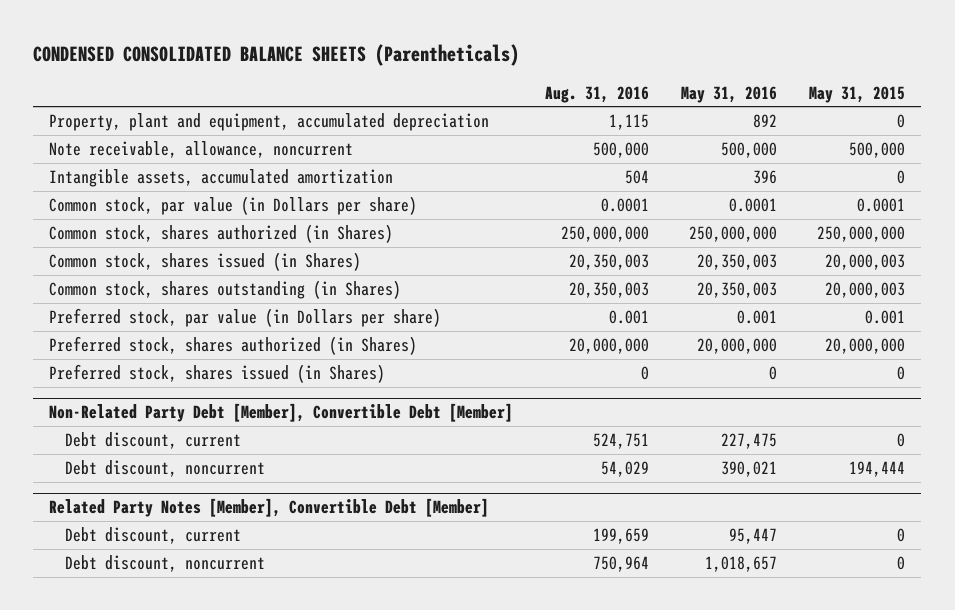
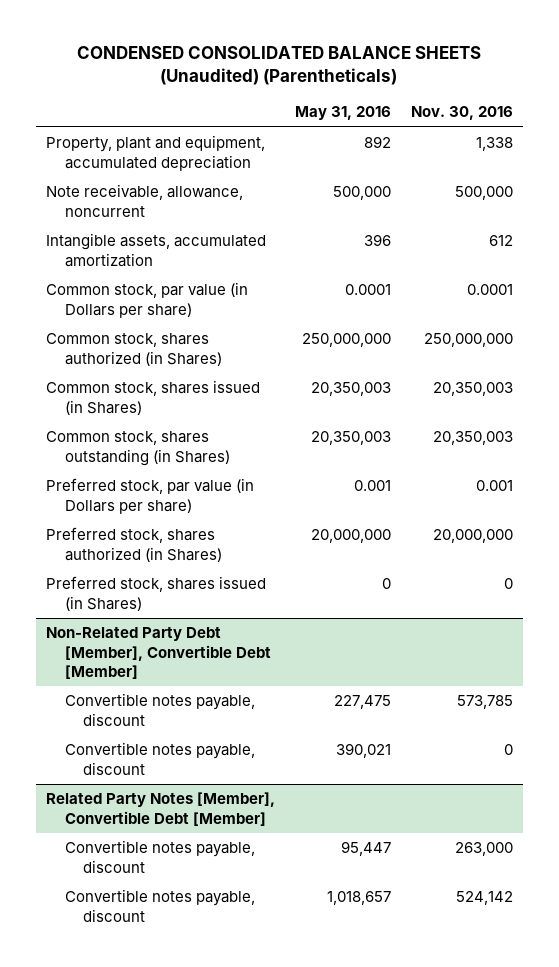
- CONDENSED CONSOLIDATED BALANCE SHEETS (Parentheticals)
+ CONDENSED CONSOLIDATED BALANCE SHEETS (Unaudited) (Parentheticals)
- | Aug. 31, 2016 | May 31, 2016 | May 31, 2015
+ | May 31, 2016 | Nov. 30, 2016
@ Non-Related Party Debt [Member], Convertible Debt [Member]
- Debt discount, current | 524,751 | 227,475 | 0
- Debt discount, noncurrent | 54,029 | 390,021 | 194,444
+ Convertible notes payable, discount | 227,475 | 573,785
+ Convertible notes payable, discount | 390,021 | 0
@ Related Party Notes [Member], Convertible Debt [Member]
- Debt discount, current | 199,659 | 95,447 | 0
- Debt discount, noncurrent | 750,964 | 1,018,657 | 0
+ Convertible notes payable, discount | 95,447 | 263,000
+ Convertible notes payable, discount | 1,018,657 | 524,142

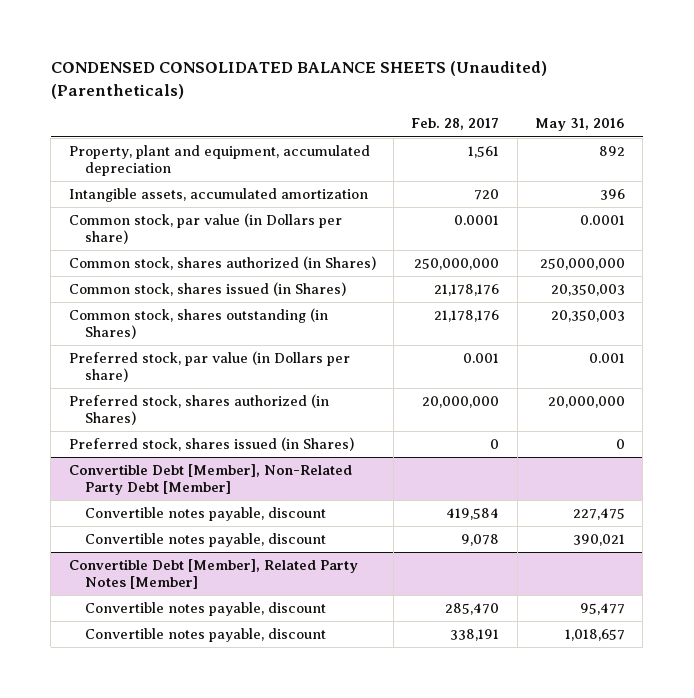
- | May 31, 2016 | Nov. 30, 2016
+ | Feb. 28, 2017 | May 31, 2016
- Note receivable, allowance, noncurrent | 500,000 | 500,000
- Non-Related Party Debt [Member], Convertible Debt [Member]
+ Convertible Debt [Member], Non-Related Party Debt [Member]
- Related Party Notes [Member], Convertible Debt [Member]
- Convertible notes payable, discount | 95,447 | 263,000
+ Convertible Debt [Member], Related Party Notes [Member]
+ Convertible notes payable, discount | 285,470 | 95,477

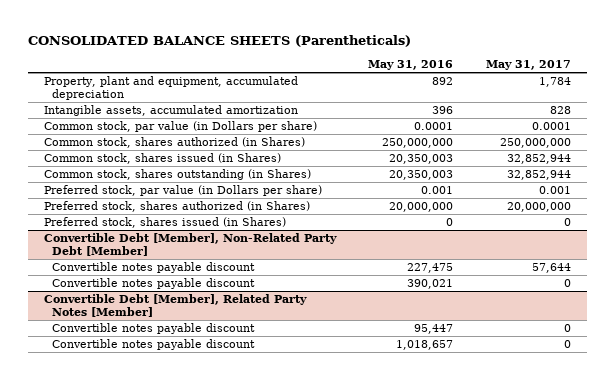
- CONDENSED CONSOLIDATED BALANCE SHEETS (Unaudited) (Parentheticals)
+ CONSOLIDATED BALANCE SHEETS (Parentheticals)
- | Feb. 28, 2017 | May 31, 2016
+ | May 31, 2016 | May 31, 2017
@ Convertible Debt [Member], Non-Related Party Debt [Member]
- Convertible notes payable, discount | 419,584 | 227,475
- Convertible notes payable, discount | 9,078 | 390,021
+ Convertible notes payable discount | 227,475 | 57,644
+ Convertible notes payable discount | 390,021 | 0
@ Convertible Debt [Member], Related Party Notes [Member]
- Convertible notes payable, discount | 285,470 | 95,477
- Convertible notes payable, discount | 338,191 | 1,018,657
+ Convertible notes payable discount | 95,447 | 0
+ Convertible notes payable discount | 1,018,657 | 0

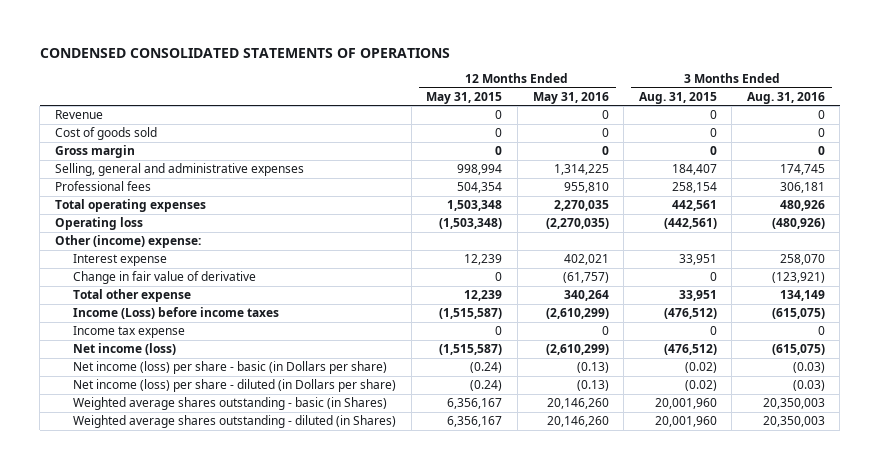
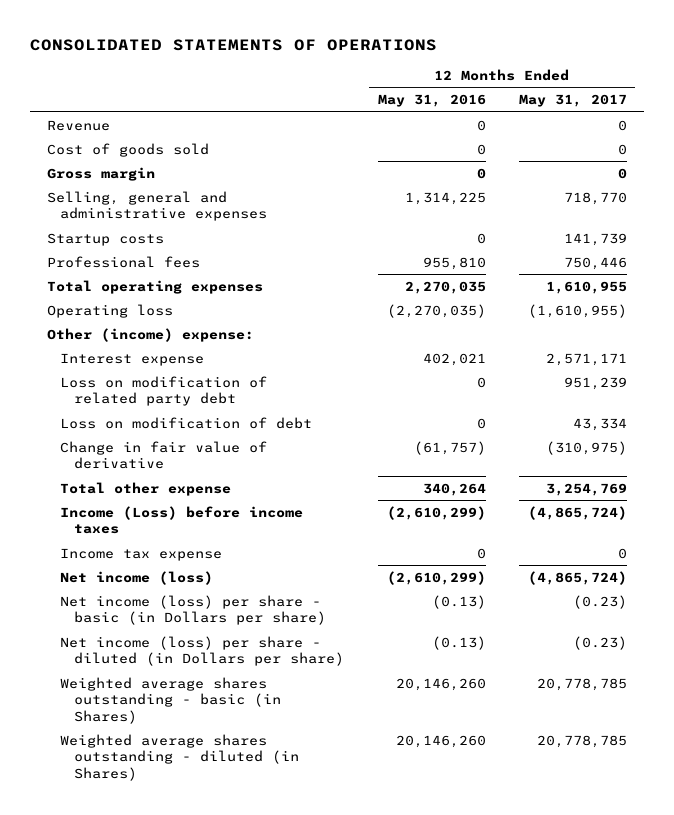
- CONDENSED CONSOLIDATED STATEMENTS OF OPERATIONS
+ CONSOLIDATED STATEMENTS OF OPERATIONS
- | 12 Months Ended May 31, 2015 | 12 Months Ended May 31, 2016 | 3 Months Ended Aug. 31, 2015 | 3 Months Ended Aug. 31, 2016
+ | 12 Months Ended May 31, 2016 | 12 Months Ended May 31, 2017
+ Startup costs | 0 | 141,739
+ Loss on modification of related party debt | 0 | 951,239
+ Loss on modification of debt | 0 | 43,334

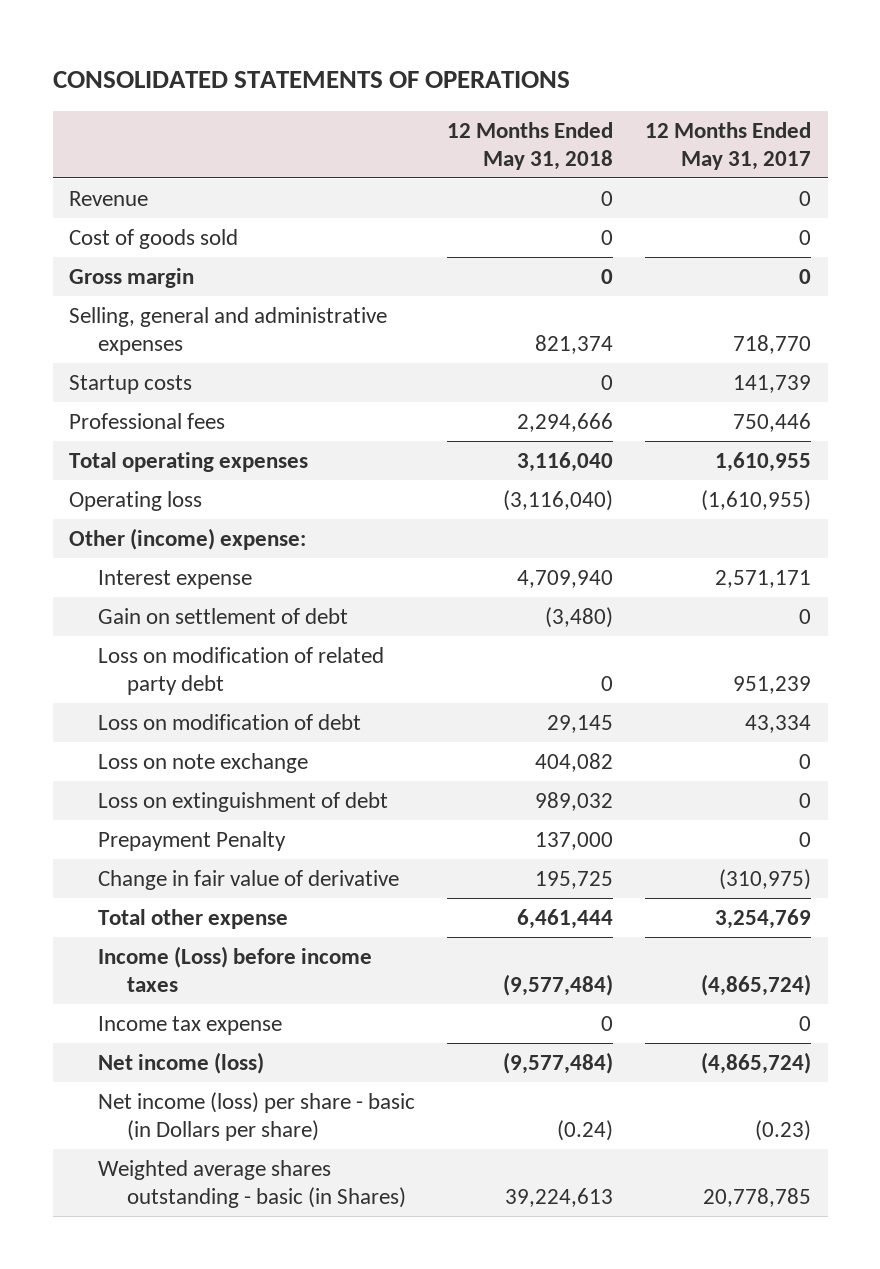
- | 12 Months Ended May 31, 2016 | 12 Months Ended May 31, 2017
+ | 12 Months Ended May 31, 2018 | 12 Months Ended May 31, 2017
+ Gain on settlement of debt | (3,480) | 0
+ Loss on note exchange | 404,082 | 0
+ Loss on extinguishment of debt | 989,032 | 0
+ Prepayment Penalty | 137,000 | 0
- Net income (loss) per share - diluted (in Dollars per share) | (0.13) | (0.23)
- Weighted average shares outstanding - diluted (in Shares) | 20,146,260 | 20,778,785

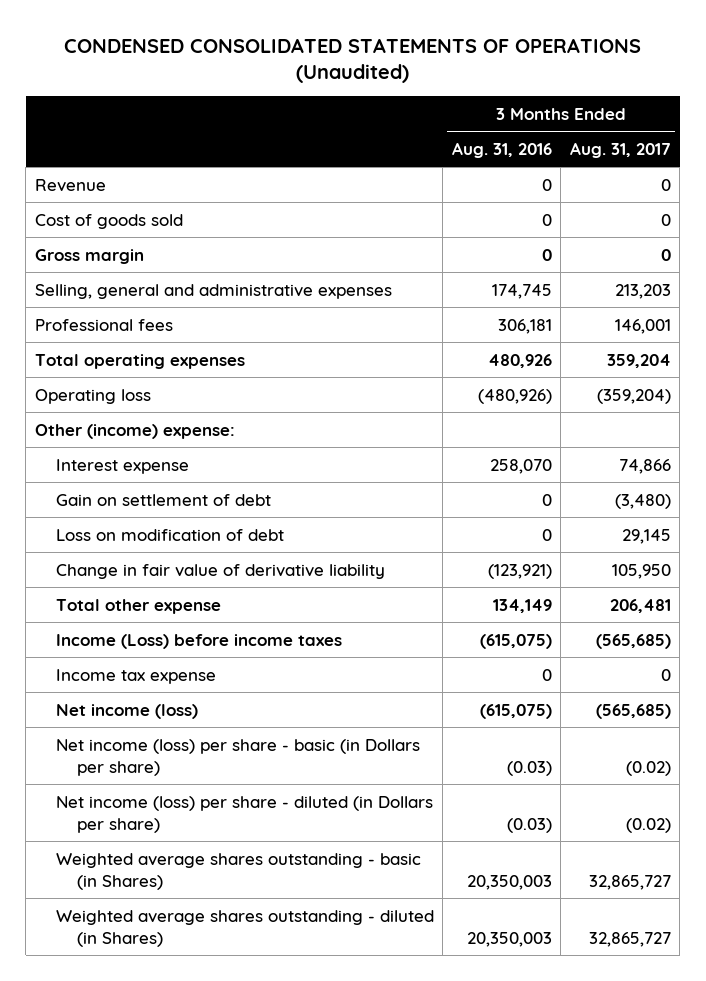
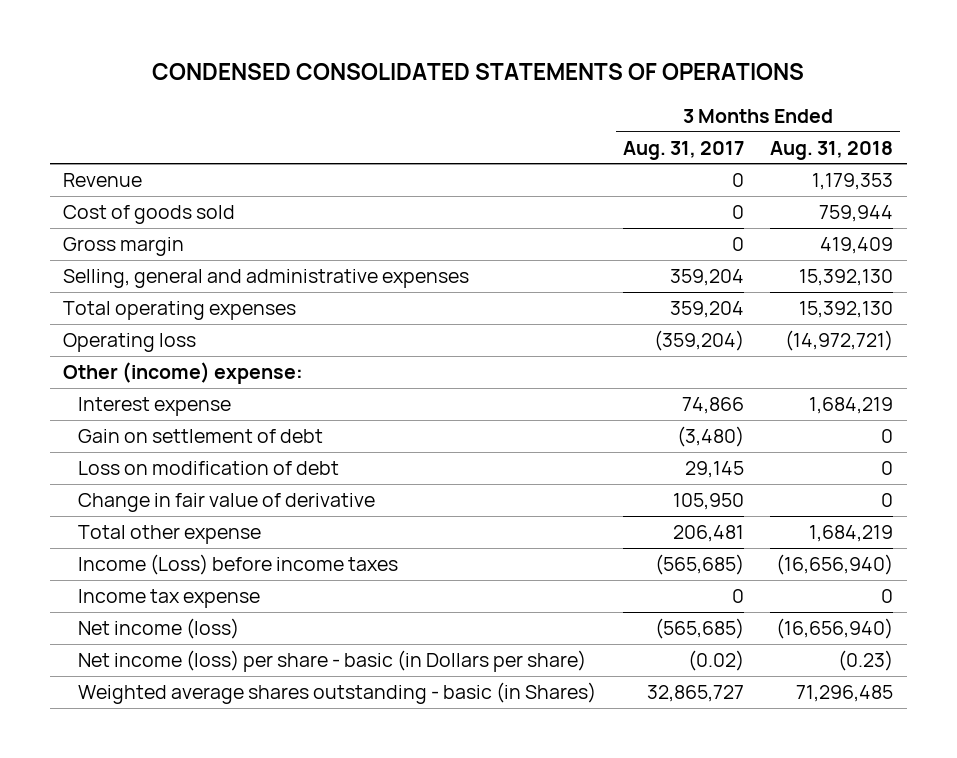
- CONDENSED CONSOLIDATED STATEMENTS OF OPERATIONS (Unaudited)
+ CONDENSED CONSOLIDATED STATEMENTS OF OPERATIONS
- | 3 Months Ended Aug. 31, 2016 | 3 Months Ended Aug. 31, 2017
+ | 3 Months Ended Aug. 31, 2017 | 3 Months Ended Aug. 31, 2018
- Selling, general and administrative expenses | 174,745 | 213,203
- Professional fees | 306,181 | 146,001
+ Selling, general and administrative expenses | 359,204 | 15,392,130
- Change in fair value of derivative liability | (123,921) | 105,950
+ Change in fair value of derivative | 105,950 | 0
- Net income (loss) per share - diluted (in Dollars per share) | (0.03) | (0.02)
- Weighted average shares outstanding - diluted (in Shares) | 20,350,003 | 32,865,727

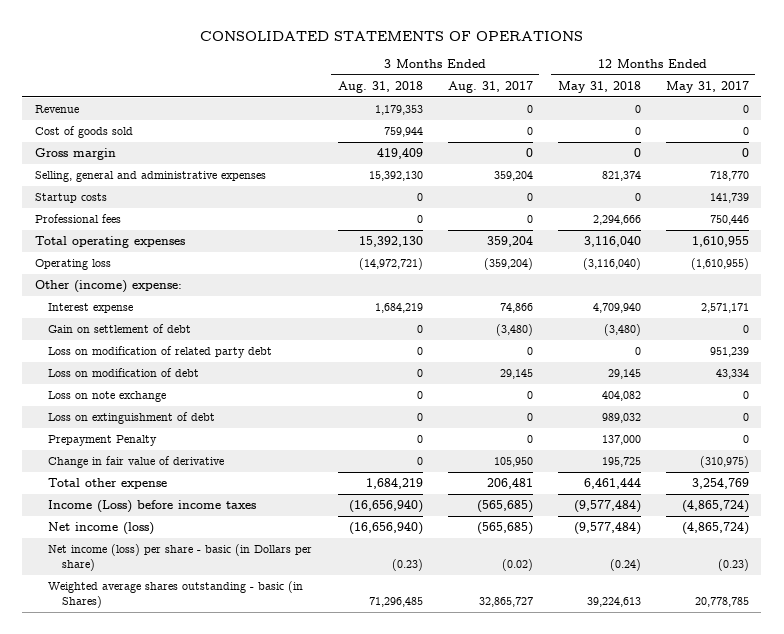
- CONDENSED CONSOLIDATED STATEMENTS OF OPERATIONS
+ CONSOLIDATED STATEMENTS OF OPERATIONS
- | 3 Months Ended Aug. 31, 2017 | 3 Months Ended Aug. 31, 2018
+ | 3 Months Ended Aug. 31, 2018 | 3 Months Ended Aug. 31, 2017 | 12 Months Ended May 31, 2018 | 12 Months Ended May 31, 2017
+ Startup costs | 0 | 0 | 0 | 141,739
+ Professional fees | 0 | 0 | 2,294,666 | 750,446
+ Loss on modification of related party debt | 0 | 0 | 0 | 951,239
+ Loss on note exchange | 0 | 0 | 404,082 | 0
+ Loss on extinguishment of debt | 0 | 0 | 989,032 | 0
+ Prepayment Penalty | 0 | 0 | 137,000 | 0
- Income tax expense | 0 | 0

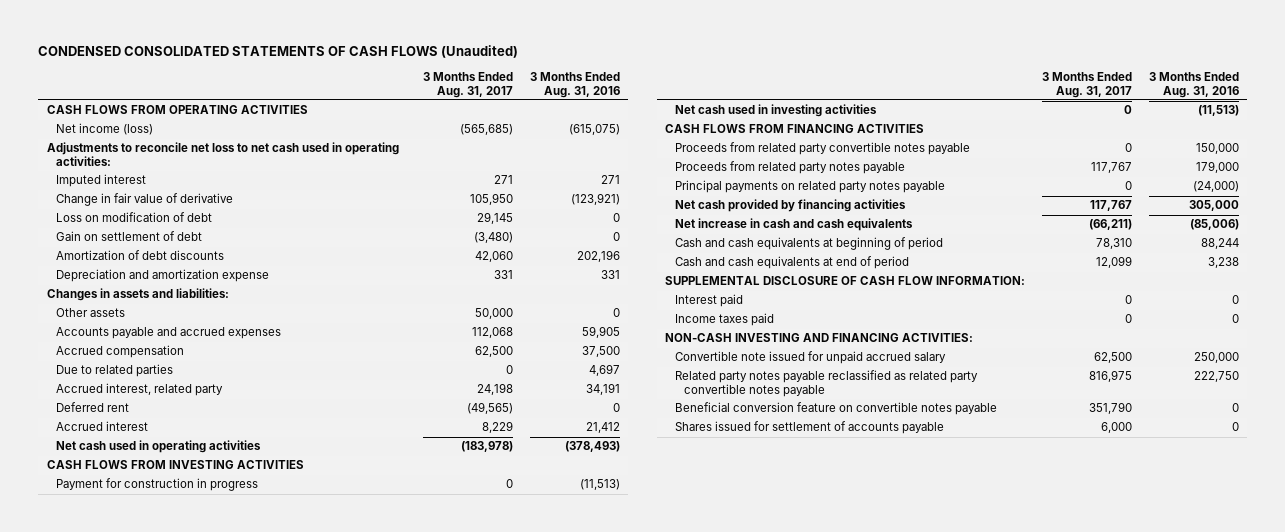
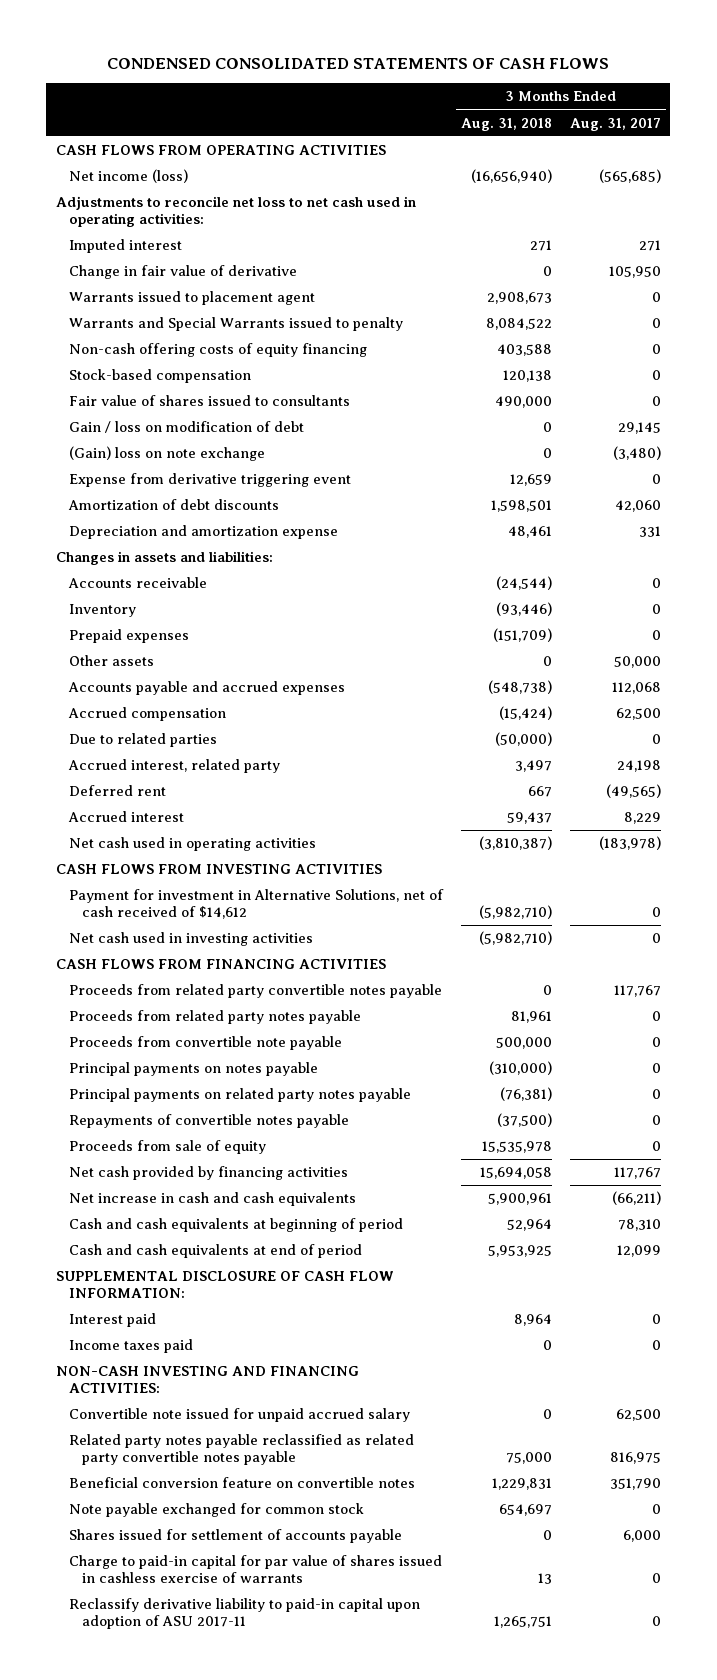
- CONDENSED CONSOLIDATED STATEMENTS OF CASH FLOWS (Unaudited)
+ CONDENSED CONSOLIDATED STATEMENTS OF CASH FLOWS
- | 3 Months Ended Aug. 31, 2017 | 3 Months Ended Aug. 31, 2016
+ | 3 Months Ended Aug. 31, 2018 | 3 Months Ended Aug. 31, 2017
- Loss on modification of debt | 29,145 | 0
- Gain on settlement of debt | (3,480) | 0
+ Warrants issued to placement agent | 2,908,673 | 0
+ Warrants and Special Warrants issued to penalty | 8,084,522 | 0
+ Non-cash offering costs of equity financing | 403,588 | 0
+ Stock-based compensation | 120,138 | 0
+ Fair value of shares issued to consultants | 490,000 | 0
+ Gain / loss on modification of debt | 0 | 29,145
+ (Gain) loss on note exchange | 0 | (3,480)
+ Expense from derivative triggering event | 12,659 | 0
+ Accounts receivable | (24,544) | 0
+ Inventory | (93,446) | 0
+ Prepaid expenses | (151,709) | 0
- Payment for construction in progress | 0 | (11,513)
+ Payment for investment in Alternative Solutions, net of cash received of $14,612 | (5,982,710) | 0
- Proceeds from related party convertible notes payable | 0 | 150,000
- Proceeds from related party notes payable | 117,767 | 179,000
+ Proceeds from related party convertible notes payable | 0 | 117,767
+ Proceeds from related party notes payable | 81,961 | 0
+ Proceeds from convertible note payable | 500,000 | 0
+ Principal payments on notes payable | (310,000) | 0
+ Repayments of convertible notes payable | (37,500) | 0
+ Proceeds from sale of equity | 15,535,978 | 0
- Beneficial conversion feature on convertible notes payable | 351,790 | 0
+ Beneficial conversion feature on convertible notes | 1,229,831 | 351,790
+ Note payable exchanged for common stock | 654,697 | 0
+ Charge to paid-in capital for par value of shares issued in cashless exercise of warrants | 13 | 0
+ Reclassify derivative liability to paid-in capital upon adoption of ASU 2017-11 | 1,265,751 | 0

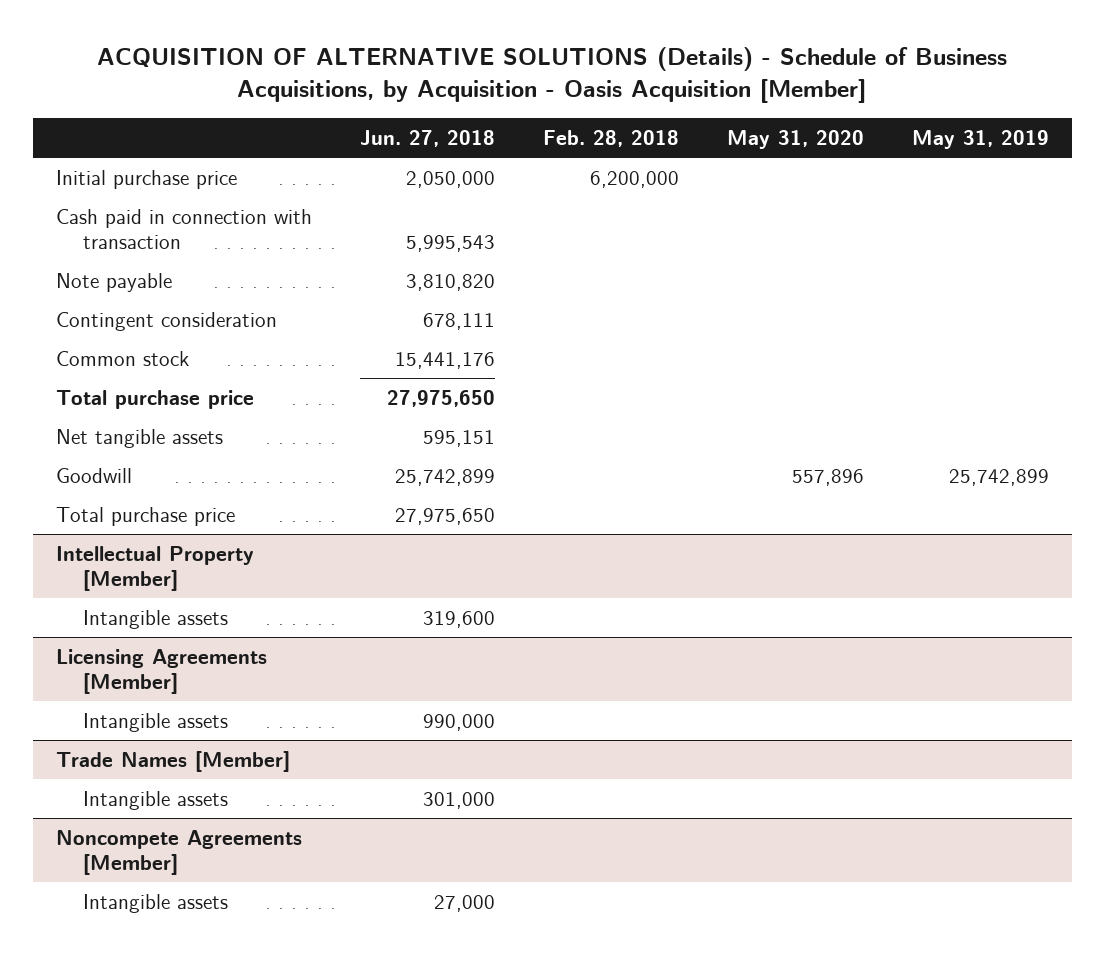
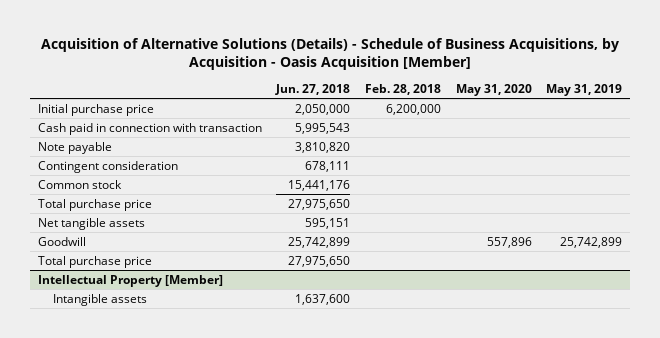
- ACQUISITION OF ALTERNATIVE SOLUTIONS (Details) - Schedule of Business Acquisitions, by Acquisition - Oasis Acquisition [Member]
+ Acquisition of Alternative Solutions (Details) - Schedule of Business Acquisitions, by Acquisition - Oasis Acquisition [Member]
@ Intellectual Property [Member]
- Intangible assets | 319,600 | | |
- Licensing Agreements [Member]
- Intangible assets | 990,000 | | |
- Trade Names [Member]
- Intangible assets | 301,000 | | |
- Noncompete Agreements [Member]
- Intangible assets | 27,000 | | |
@ Intellectual Property [Member]
+ Intangible assets | 1,637,600 | | |

